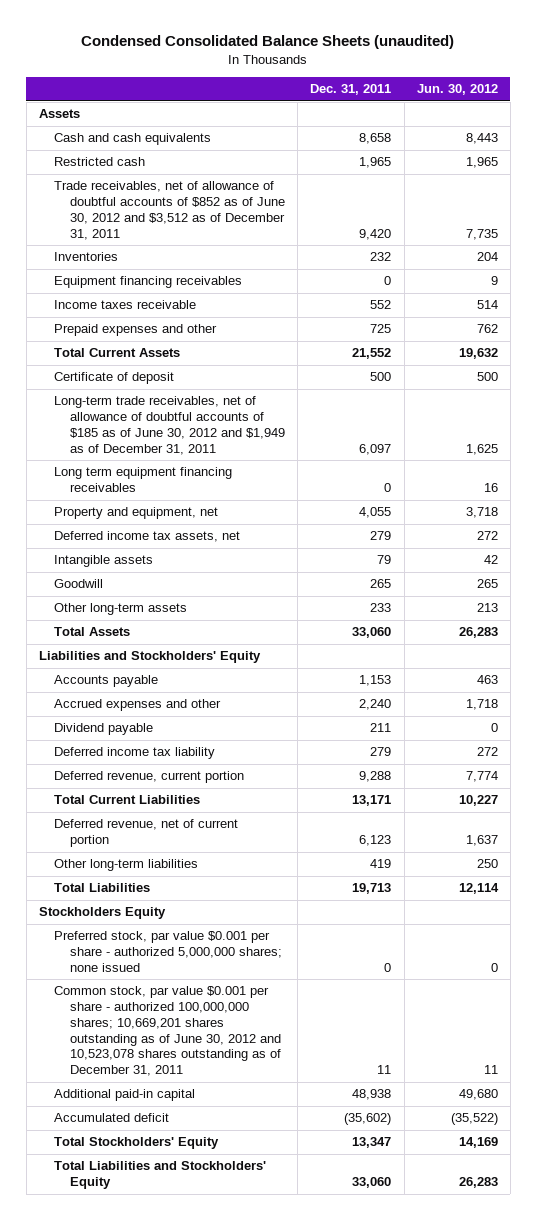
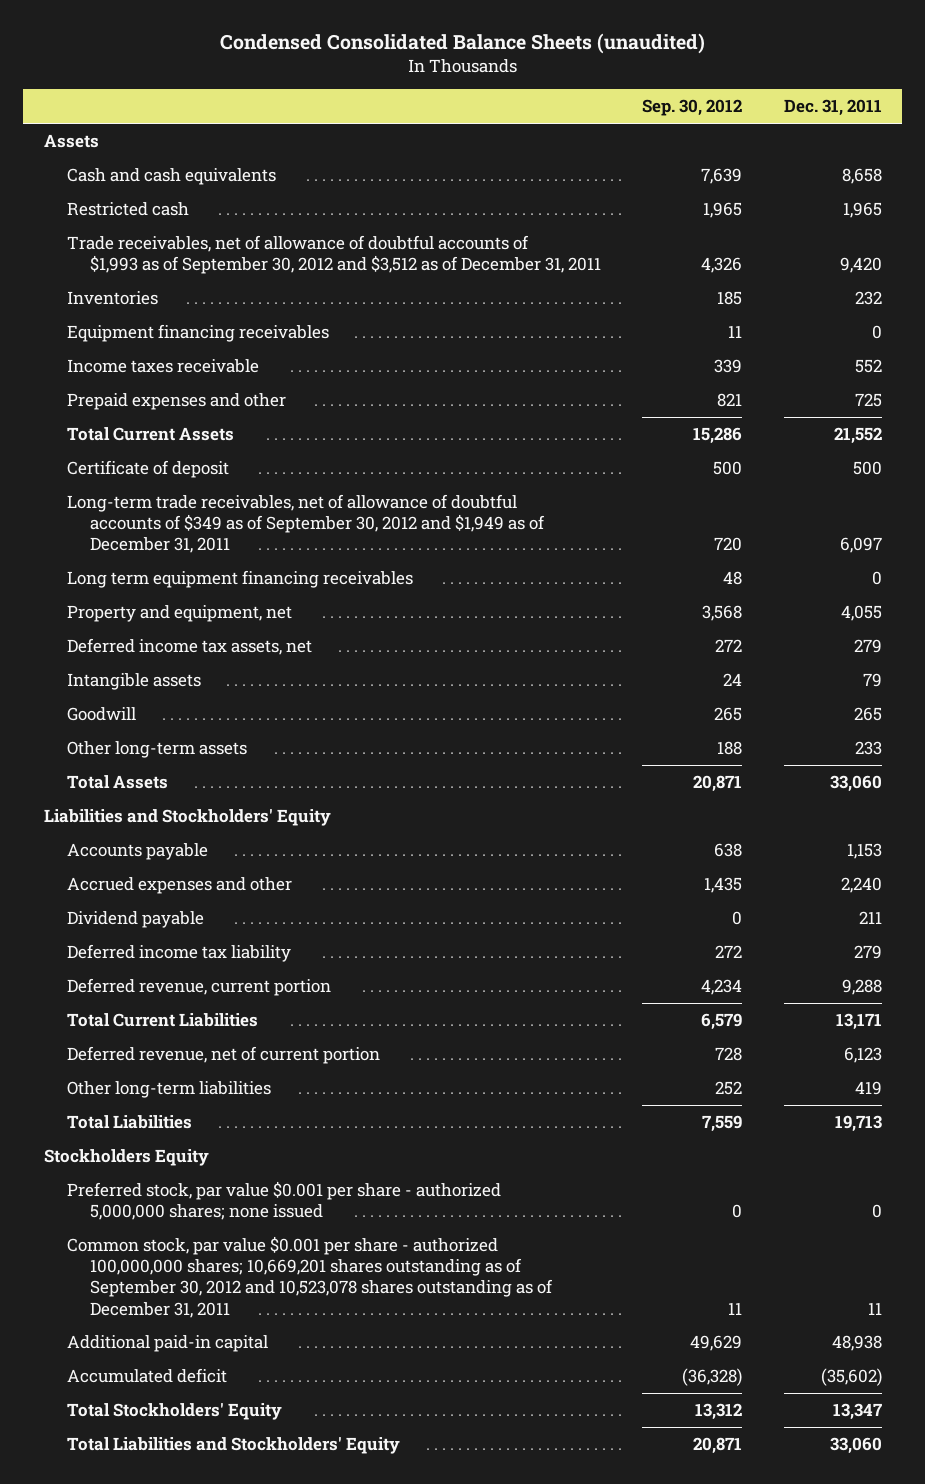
- | Dec. 31, 2011 | Jun. 30, 2012
+ | Sep. 30, 2012 | Dec. 31, 2011
- Trade receivables, net of allowance of doubtful accounts of $852 as of June 30, 2012 and $3,512 as of December 31, 2011 | 9,420 | 7,735
+ Trade receivables, net of allowance of doubtful accounts of $1,993 as of September 30, 2012 and $3,512 as of December 31, 2011 | 4,326 | 9,420
- Long-term trade receivables, net of allowance of doubtful accounts of $185 as of June 30, 2012 and $1,949 as of December 31, 2011 | 6,097 | 1,625
+ Long-term trade receivables, net of allowance of doubtful accounts of $349 as of September 30, 2012 and $1,949 as of December 31, 2011 | 720 | 6,097
- Common stock, par value $0.001 per share - authorized 100,000,000 shares; 10,669,201 shares outstanding as of June 30, 2012 and 10,523,078 shares outstanding as of December 31, 2011 | 11 | 11
+ Common stock, par value $0.001 per share - authorized 100,000,000 shares; 10,669,201 shares outstanding as of September 30, 2012 and 10,523,078 shares outstanding as of December 31, 2011 | 11 | 11

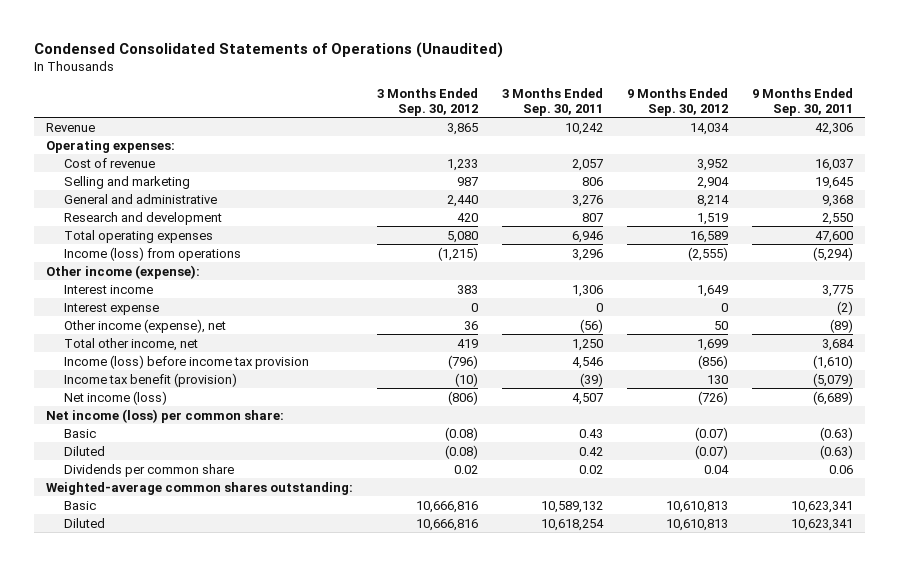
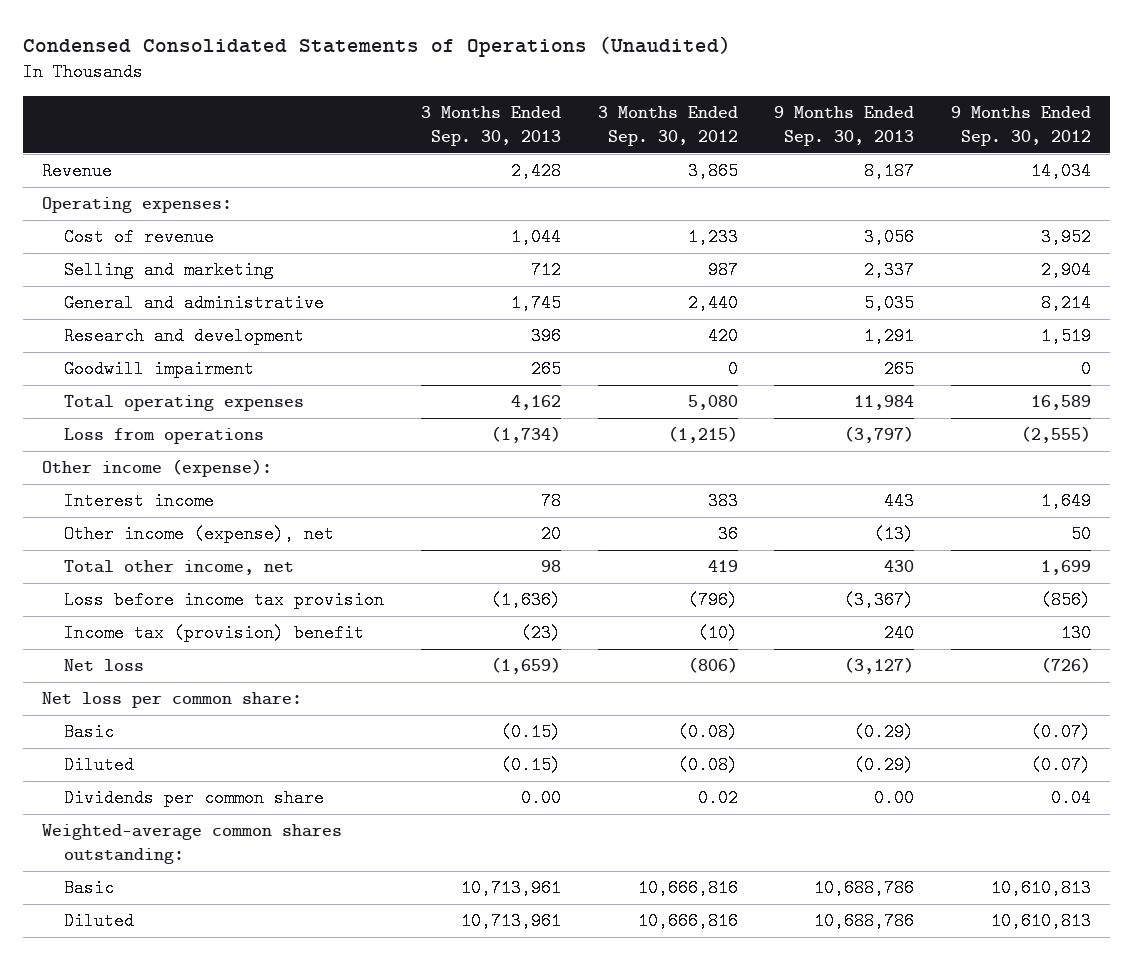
- | 3 Months Ended Sep. 30, 2012 | 3 Months Ended Sep. 30, 2011 | 9 Months Ended Sep. 30, 2012 | 9 Months Ended Sep. 30, 2011
+ | 3 Months Ended Sep. 30, 2013 | 3 Months Ended Sep. 30, 2012 | 9 Months Ended Sep. 30, 2013 | 9 Months Ended Sep. 30, 2012
+ Goodwill impairment | 265 | 0 | 265 | 0
- Income (loss) from operations | (1,215) | 3,296 | (2,555) | (5,294)
+ Loss from operations | (1,734) | (1,215) | (3,797) | (2,555)
- Interest expense | 0 | 0 | 0 | (2)
- Income (loss) before income tax provision | (796) | 4,546 | (856) | (1,610)
- Income tax benefit (provision) | (10) | (39) | 130 | (5,079)
- Net income (loss) | (806) | 4,507 | (726) | (6,689)
- Net income (loss) per common share:
+ Loss before income tax provision | (1,636) | (796) | (3,367) | (856)
+ Income tax (provision) benefit | (23) | (10) | 240 | 130
+ Net loss | (1,659) | (806) | (3,127) | (726)
+ Net loss per common share:

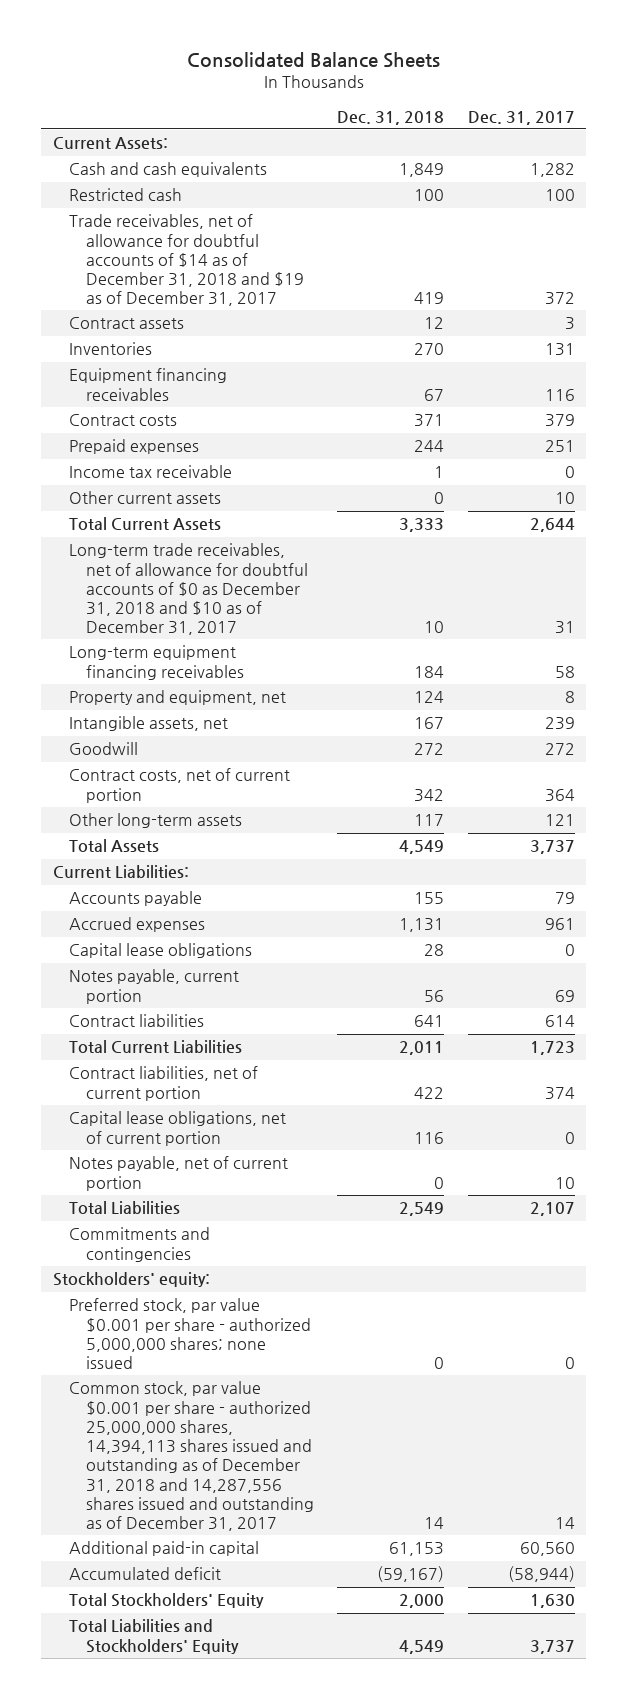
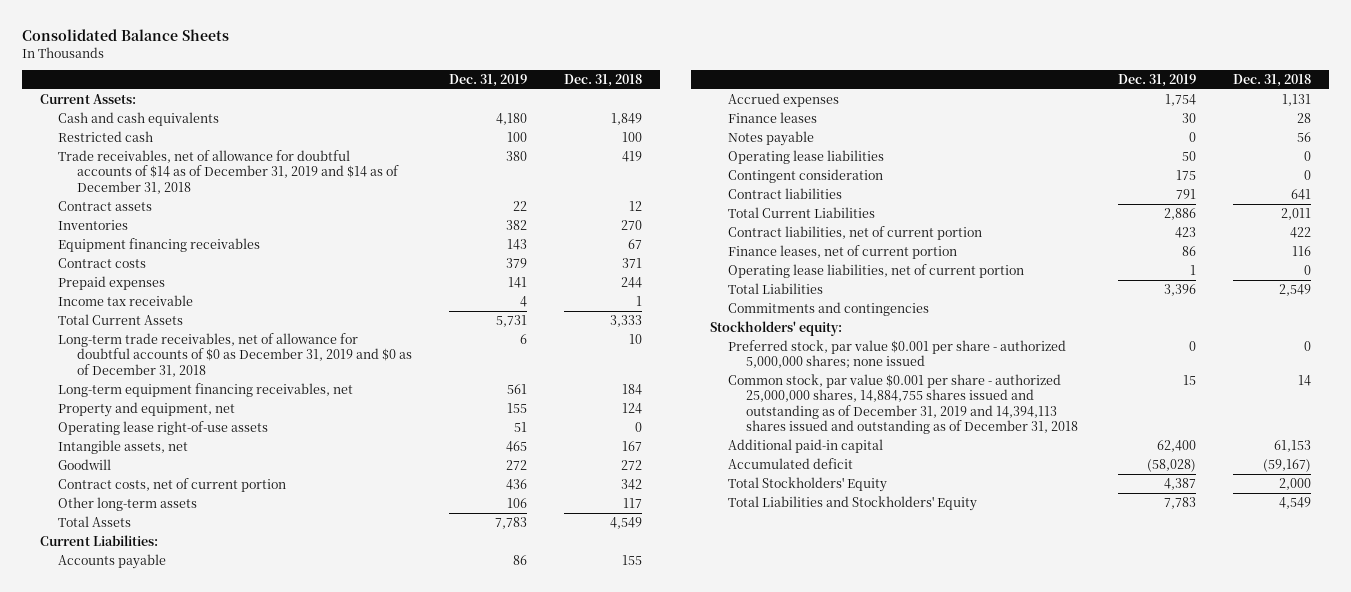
- | Dec. 31, 2018 | Dec. 31, 2017
+ | Dec. 31, 2019 | Dec. 31, 2018
- Trade receivables, net of allowance for doubtful accounts of $14 as of December 31, 2018 and $19 as of December 31, 2017 | 419 | 372
+ Trade receivables, net of allowance for doubtful accounts of $14 as of December 31, 2019 and $14 as of December 31, 2018 | 380 | 419
- Other current assets | 0 | 10
- Long-term trade receivables, net of allowance for doubtful accounts of $0 as December 31, 2018 and $10 as of December 31, 2017 | 10 | 31
- Long-term equipment financing receivables | 184 | 58
+ Long-term trade receivables, net of allowance for doubtful accounts of $0 as December 31, 2019 and $0 as of December 31, 2018 | 6 | 10
+ Long-term equipment financing receivables, net | 561 | 184
+ Operating lease right-of-use assets | 51 | 0
- Capital lease obligations | 28 | 0
- Notes payable, current portion | 56 | 69
+ Finance leases | 30 | 28
+ Notes payable | 0 | 56
+ Operating lease liabilities | 50 | 0
+ Contingent consideration | 175 | 0
- Capital lease obligations, net of current portion | 116 | 0
- Notes payable, net of current portion | 0 | 10
+ Finance leases, net of current portion | 86 | 116
+ Operating lease liabilities, net of current portion | 1 | 0
- Common stock, par value $0.001 per share - authorized 25,000,000 shares, 14,394,113 shares issued and outstanding as of December 31, 2018 and 14,287,556 shares issued and outstanding as of December 31, 2017 | 14 | 14
+ Common stock, par value $0.001 per share - authorized 25,000,000 shares, 14,884,755 shares issued and outstanding as of December 31, 2019 and 14,394,113 shares issued and outstanding as of December 31, 2018 | 15 | 14

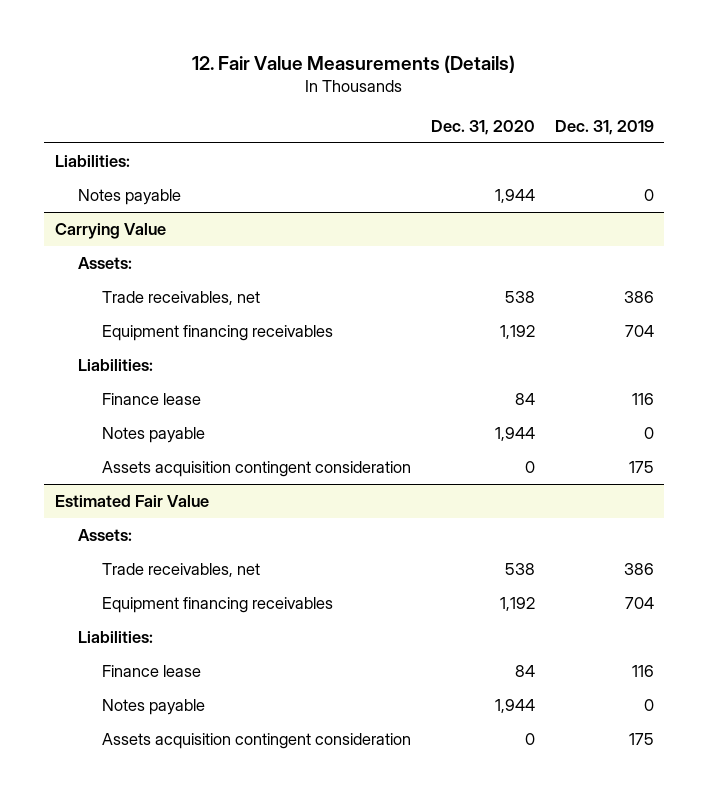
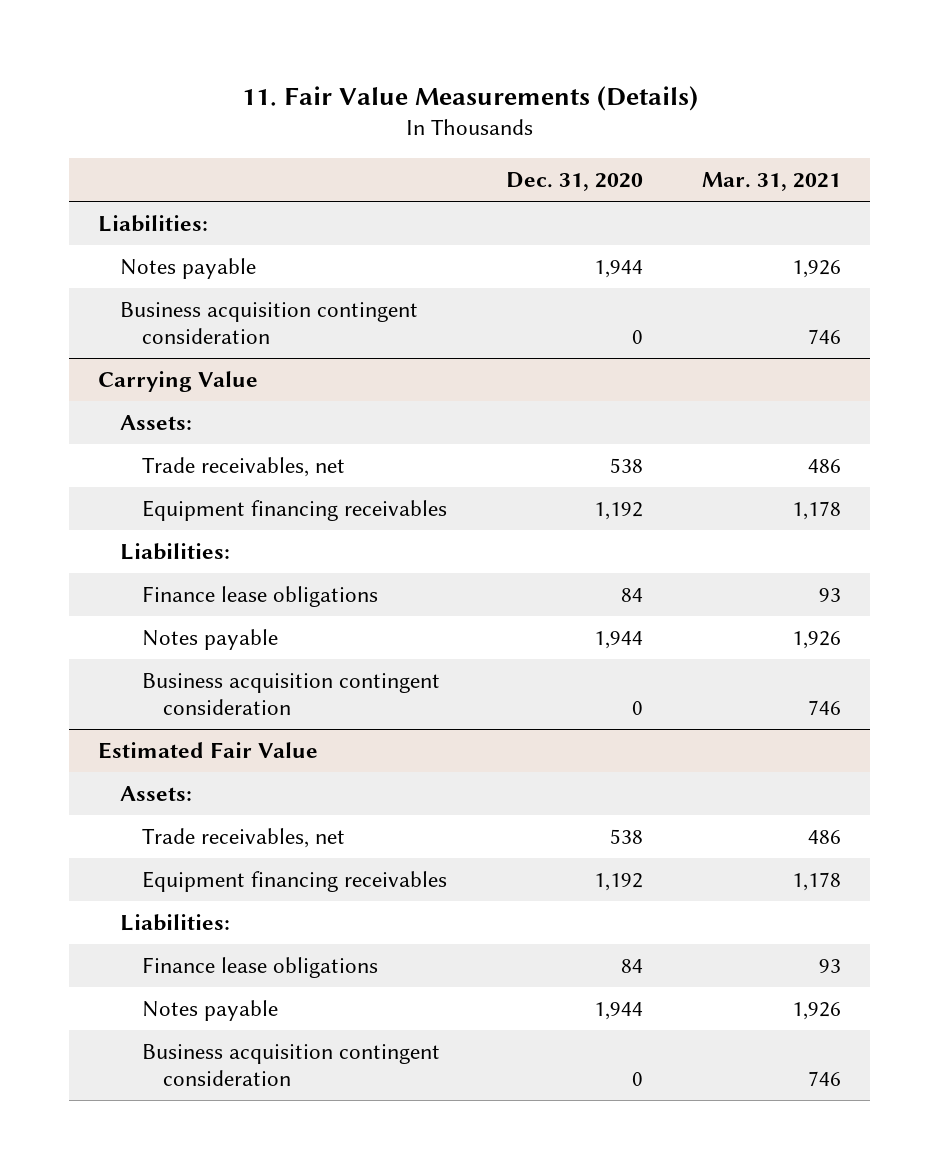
- 12. Fair Value Measurements (Details)
+ 11. Fair Value Measurements (Details)
- | Dec. 31, 2020 | Dec. 31, 2019
+ | Dec. 31, 2020 | Mar. 31, 2021
+ Business acquisition contingent consideration | 0 | 746
@ Carrying Value
- Finance lease | 84 | 116
+ Finance lease obligations | 84 | 93
- Assets acquisition contingent consideration | 0 | 175
+ Business acquisition contingent consideration | 0 | 746
@ Estimated Fair Value
- Finance lease | 84 | 116
+ Finance lease obligations | 84 | 93
- Assets acquisition contingent consideration | 0 | 175
+ Business acquisition contingent consideration | 0 | 746

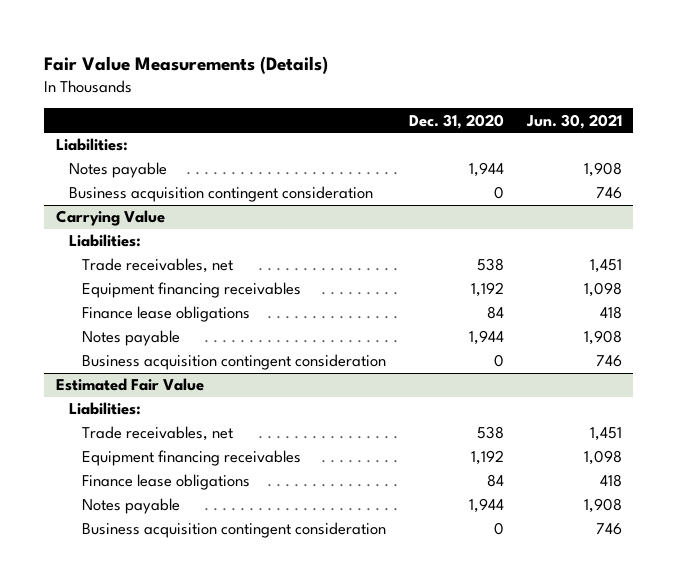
- 11. Fair Value Measurements (Details)
+ Fair Value Measurements (Details)
- | Dec. 31, 2020 | Mar. 31, 2021
+ | Dec. 31, 2020 | Jun. 30, 2021
@ Carrying Value
- Assets:
moved up: Liabilities:
@ Estimated Fair Value
- Assets:
moved up: Liabilities:

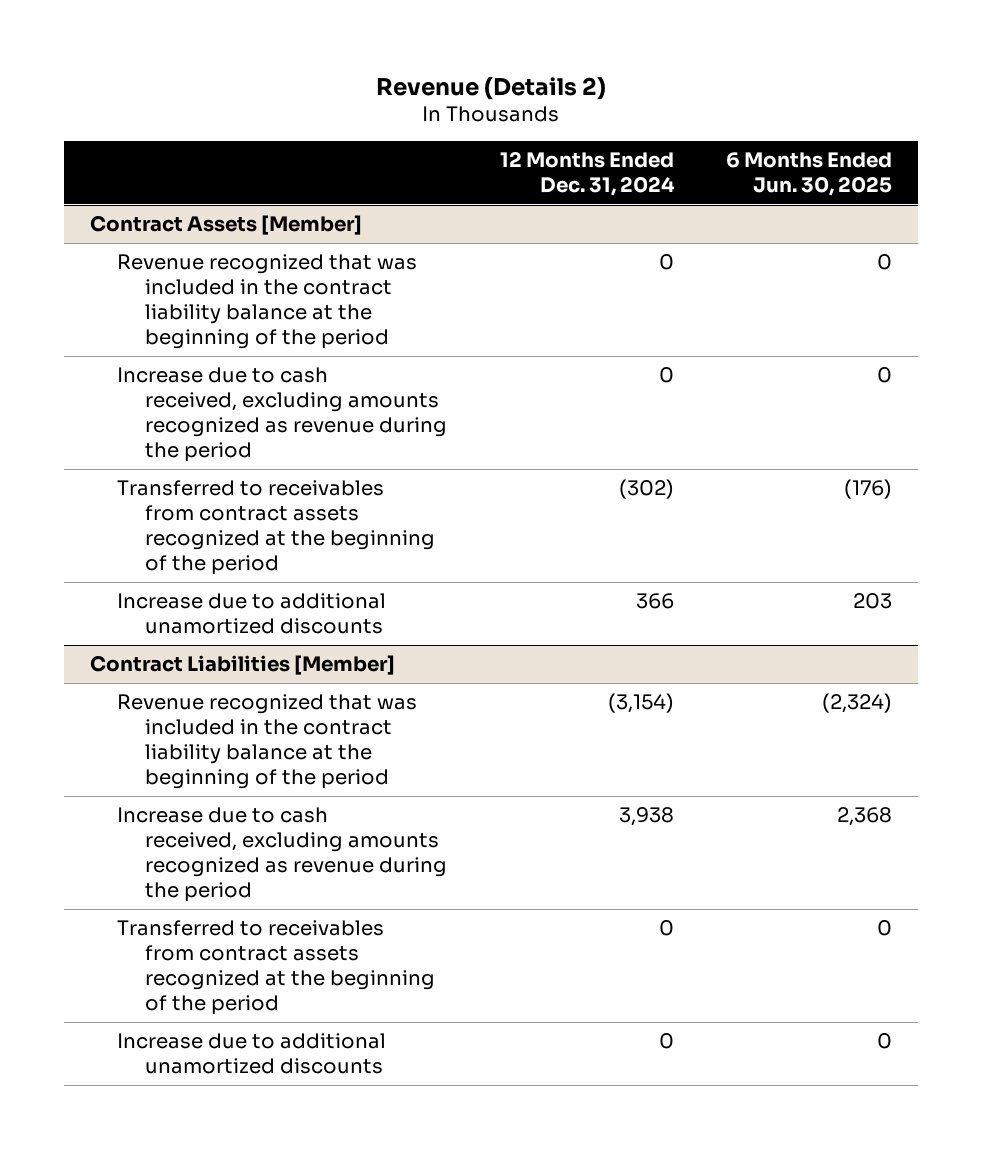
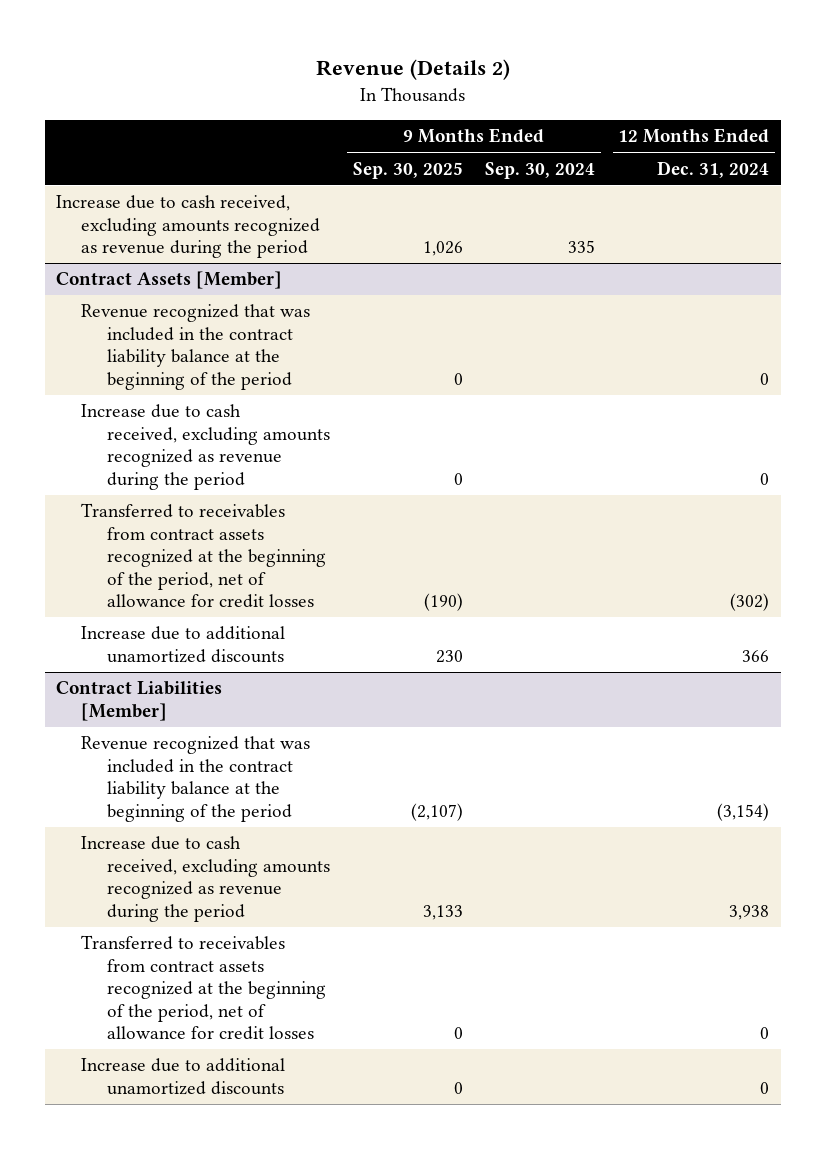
- | 12 Months Ended Dec. 31, 2024 | 6 Months Ended Jun. 30, 2025
+ | 9 Months Ended Sep. 30, 2025 | 9 Months Ended Sep. 30, 2024 | 12 Months Ended Dec. 31, 2024
+ Increase due to cash received, excluding amounts recognized as revenue during the period | 1,026 | 335 |
@ Contract Assets [Member]
- Transferred to receivables from contract assets recognized at the beginning of the period | (302) | (176)
+ Transferred to receivables from contract assets recognized at the beginning of the period, net of allowance for credit losses | (190) | | (302)
@ Contract Liabilities [Member]
- Transferred to receivables from contract assets recognized at the beginning of the period | 0 | 0
+ Transferred to receivables from contract assets recognized at the beginning of the period, net of allowance for credit losses | 0 | | 0

